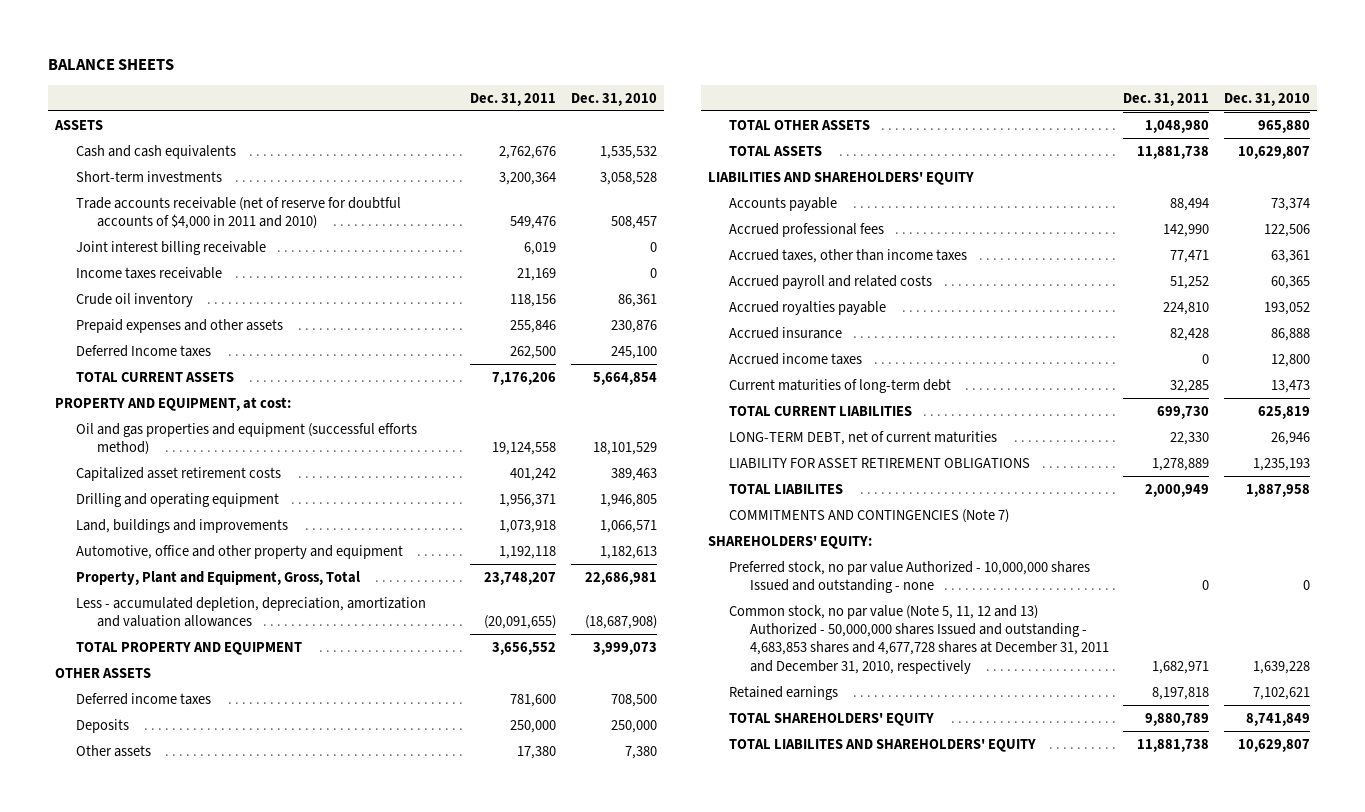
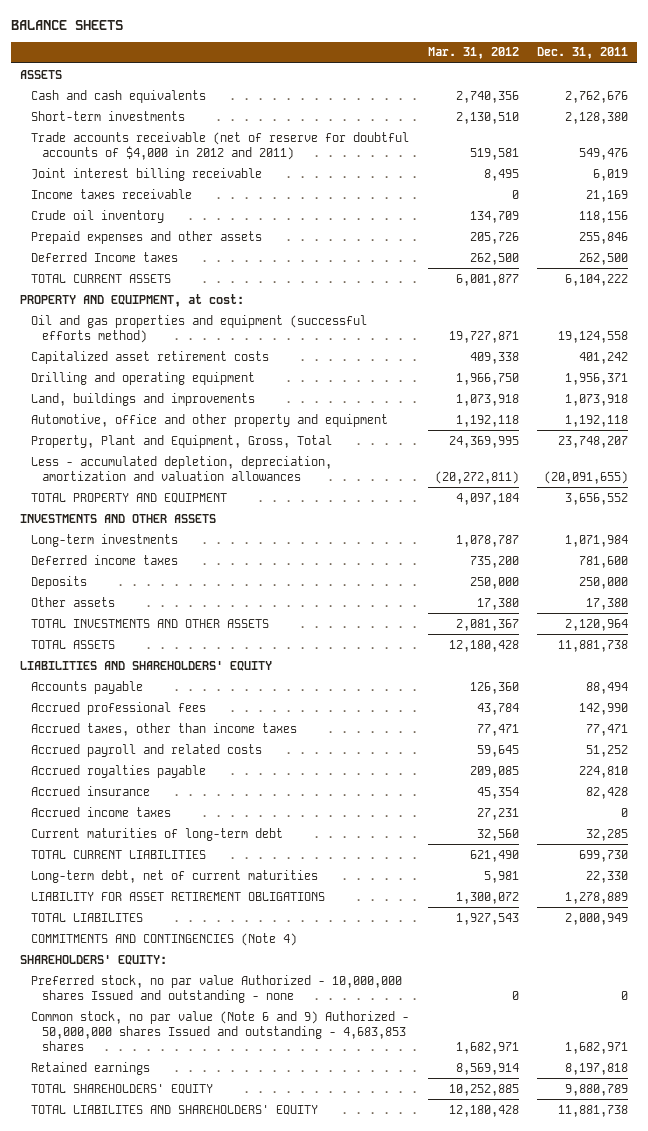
- | Dec. 31, 2011 | Dec. 31, 2010
+ | Mar. 31, 2012 | Dec. 31, 2011
- Short-term investments | 3,200,364 | 3,058,528
- Trade accounts receivable (net of reserve for doubtful accounts of $4,000 in 2011 and 2010) | 549,476 | 508,457
+ Short-term investments | 2,130,510 | 2,128,380
+ Trade accounts receivable (net of reserve for doubtful accounts of $4,000 in 2012 and 2011) | 519,581 | 549,476
- TOTAL CURRENT ASSETS | 7,176,206 | 5,664,854
+ TOTAL CURRENT ASSETS | 6,001,877 | 6,104,222
- OTHER ASSETS
+ INVESTMENTS AND OTHER ASSETS
+ Long-term investments | 1,078,787 | 1,071,984
- TOTAL OTHER ASSETS | 1,048,980 | 965,880
+ TOTAL INVESTMENTS AND OTHER ASSETS | 2,081,367 | 2,120,964
- LONG-TERM DEBT, net of current maturities | 22,330 | 26,946
+ Long-term debt, net of current maturities | 5,981 | 22,330
- COMMITMENTS AND CONTINGENCIES (Note 7)
+ COMMITMENTS AND CONTINGENCIES (Note 4)
- Common stock, no par value (Note 5, 11, 12 and 13) Authorized - 50,000,000 shares Issued and outstanding - 4,683,853 shares and 4,677,728 shares at December 31, 2011 and December 31, 2010, respectively | 1,682,971 | 1,639,228
+ Common stock, no par value (Note 6 and 9) Authorized - 50,000,000 shares Issued and outstanding - 4,683,853 shares | 1,682,971 | 1,682,971

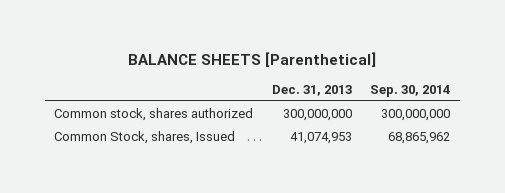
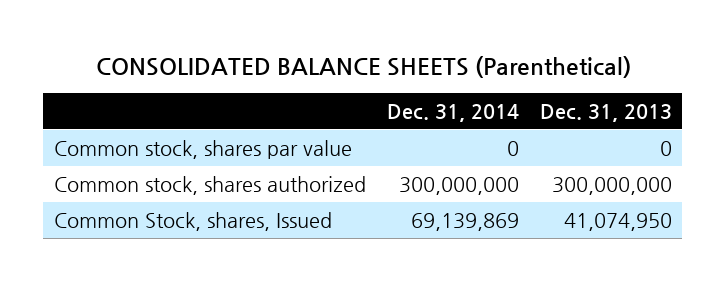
- BALANCE SHEETS [Parenthetical]
+ CONSOLIDATED BALANCE SHEETS (Parenthetical)
- | Dec. 31, 2013 | Sep. 30, 2014
+ | Dec. 31, 2014 | Dec. 31, 2013
+ Common stock, shares par value | 0 | 0
- Common Stock, shares, Issued | 41,074,953 | 68,865,962
+ Common Stock, shares, Issued | 69,139,869 | 41,074,950

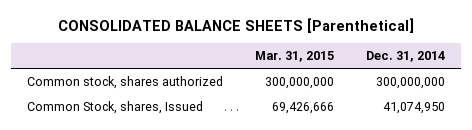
- CONSOLIDATED BALANCE SHEETS (Parenthetical)
+ CONSOLIDATED BALANCE SHEETS [Parenthetical]
- | Dec. 31, 2014 | Dec. 31, 2013
+ | Mar. 31, 2015 | Dec. 31, 2014
- Common stock, shares par value | 0 | 0
- Common Stock, shares, Issued | 69,139,869 | 41,074,950
+ Common Stock, shares, Issued | 69,426,666 | 41,074,950

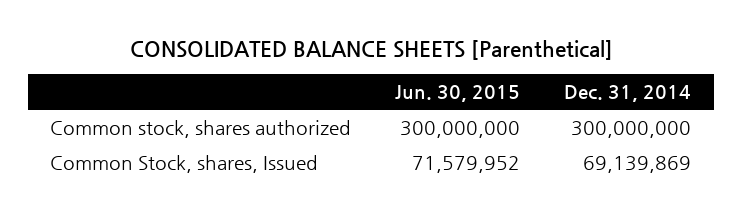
- | Mar. 31, 2015 | Dec. 31, 2014
+ | Jun. 30, 2015 | Dec. 31, 2014
- Common Stock, shares, Issued | 69,426,666 | 41,074,950
+ Common Stock, shares, Issued | 71,579,952 | 69,139,869

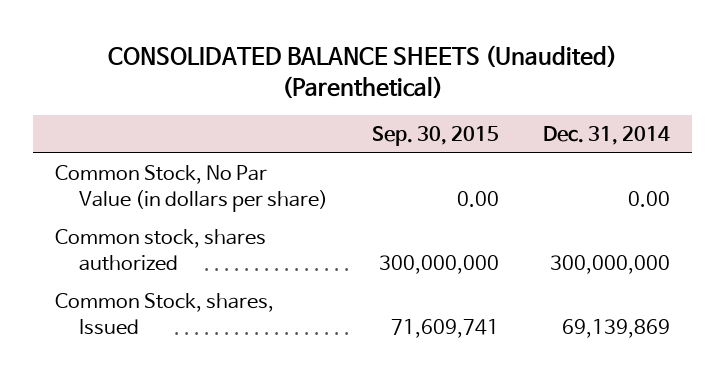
- CONSOLIDATED BALANCE SHEETS [Parenthetical]
+ CONSOLIDATED BALANCE SHEETS (Unaudited) (Parenthetical)
- | Jun. 30, 2015 | Dec. 31, 2014
+ | Sep. 30, 2015 | Dec. 31, 2014
+ Common Stock, No Par Value (in dollars per share) | 0.00 | 0.00

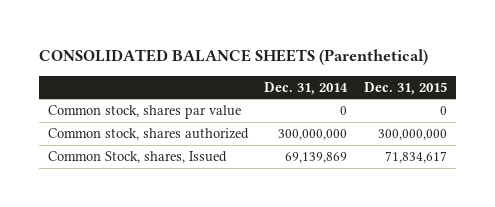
- CONSOLIDATED BALANCE SHEETS (Unaudited) (Parenthetical)
+ CONSOLIDATED BALANCE SHEETS (Parenthetical)
- | Sep. 30, 2015 | Dec. 31, 2014
+ | Dec. 31, 2014 | Dec. 31, 2015
- Common Stock, No Par Value (in dollars per share) | 0.00 | 0.00
+ Common stock, shares par value | 0 | 0

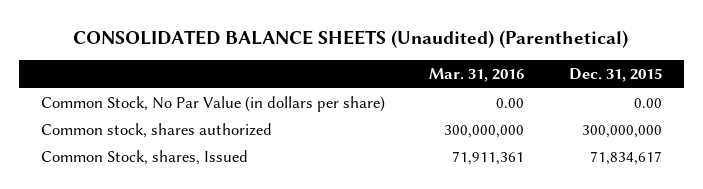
- CONSOLIDATED BALANCE SHEETS (Parenthetical)
+ CONSOLIDATED BALANCE SHEETS (Unaudited) (Parenthetical)
- | Dec. 31, 2014 | Dec. 31, 2015
+ | Mar. 31, 2016 | Dec. 31, 2015
- Common stock, shares par value | 0 | 0
+ Common Stock, No Par Value (in dollars per share) | 0.00 | 0.00

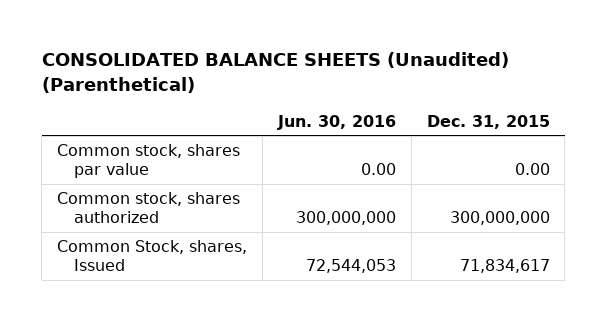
- | Mar. 31, 2016 | Dec. 31, 2015
+ | Jun. 30, 2016 | Dec. 31, 2015
- Common Stock, No Par Value (in dollars per share) | 0.00 | 0.00
+ Common stock, shares par value | 0.00 | 0.00

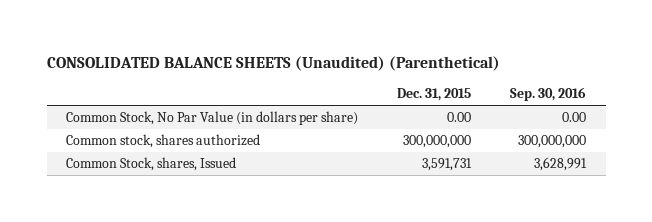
- | Jun. 30, 2016 | Dec. 31, 2015
+ | Dec. 31, 2015 | Sep. 30, 2016
- Common stock, shares par value | 0.00 | 0.00
+ Common Stock, No Par Value (in dollars per share) | 0.00 | 0.00
- Common Stock, shares, Issued | 72,544,053 | 71,834,617
+ Common Stock, shares, Issued | 3,591,731 | 3,628,991

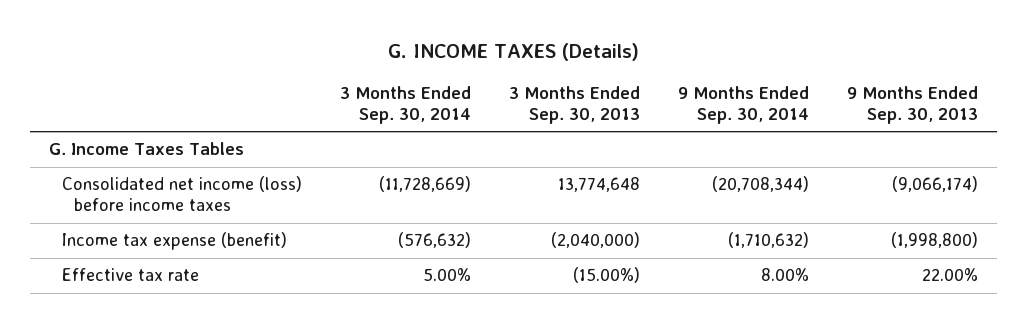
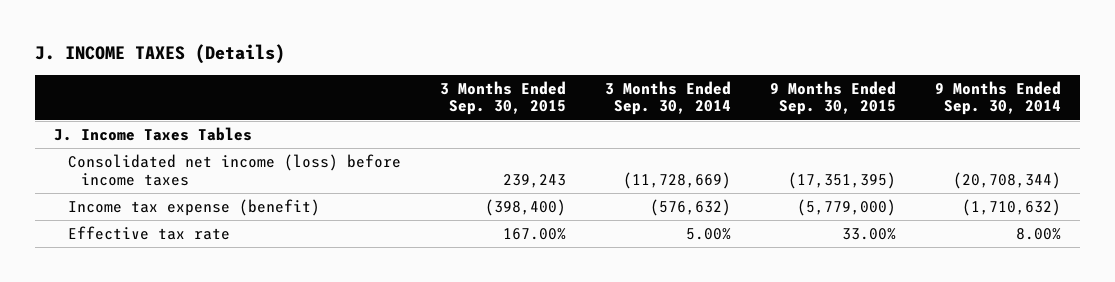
- G. INCOME TAXES (Details)
+ J. INCOME TAXES (Details)
- | 3 Months Ended Sep. 30, 2014 | 3 Months Ended Sep. 30, 2013 | 9 Months Ended Sep. 30, 2014 | 9 Months Ended Sep. 30, 2013
+ | 3 Months Ended Sep. 30, 2015 | 3 Months Ended Sep. 30, 2014 | 9 Months Ended Sep. 30, 2015 | 9 Months Ended Sep. 30, 2014
- G. Income Taxes Tables
+ J. Income Taxes Tables

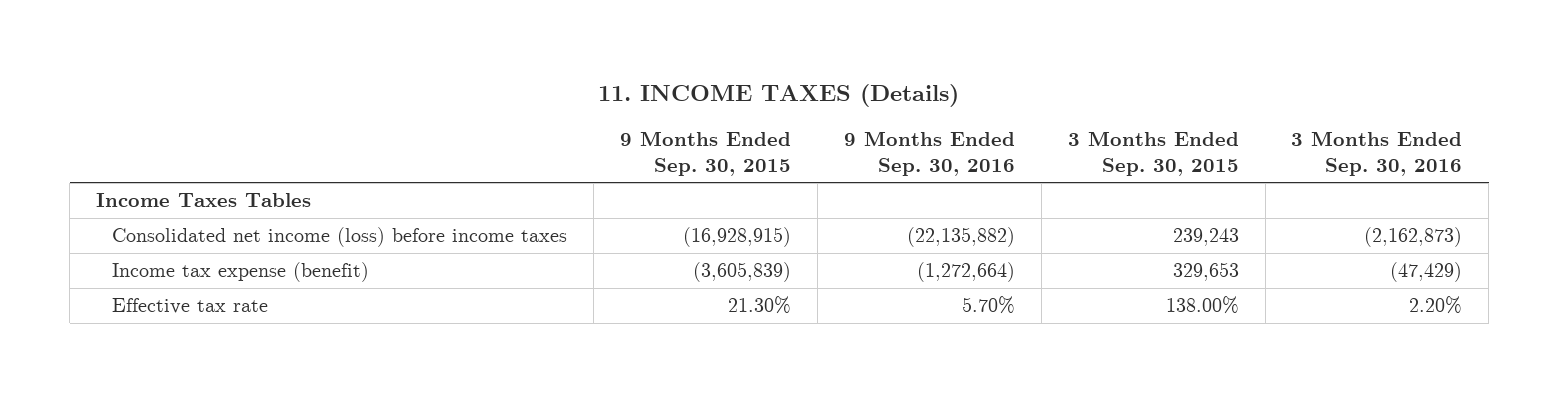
- J. INCOME TAXES (Details)
+ 11. INCOME TAXES (Details)
- | 3 Months Ended Sep. 30, 2015 | 3 Months Ended Sep. 30, 2014 | 9 Months Ended Sep. 30, 2015 | 9 Months Ended Sep. 30, 2014
+ | 9 Months Ended Sep. 30, 2015 | 9 Months Ended Sep. 30, 2016 | 3 Months Ended Sep. 30, 2015 | 3 Months Ended Sep. 30, 2016
- J. Income Taxes Tables
- Consolidated net income (loss) before income taxes | 239,243 | (11,728,669) | (17,351,395) | (20,708,344)
- Income tax expense (benefit) | (398,400) | (576,632) | (5,779,000) | (1,710,632)
- Effective tax rate | 167.00% | 5.00% | 33.00% | 8.00%
+ Income Taxes Tables
+ Consolidated net income (loss) before income taxes | (16,928,915) | (22,135,882) | 239,243 | (2,162,873)
+ Income tax expense (benefit) | (3,605,839) | (1,272,664) | 329,653 | (47,429)
+ Effective tax rate | 21.30% | 5.70% | 138.00% | 2.20%

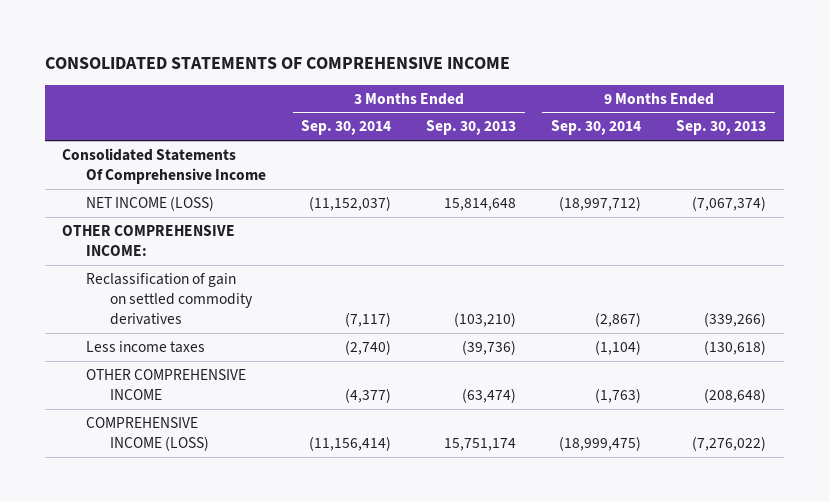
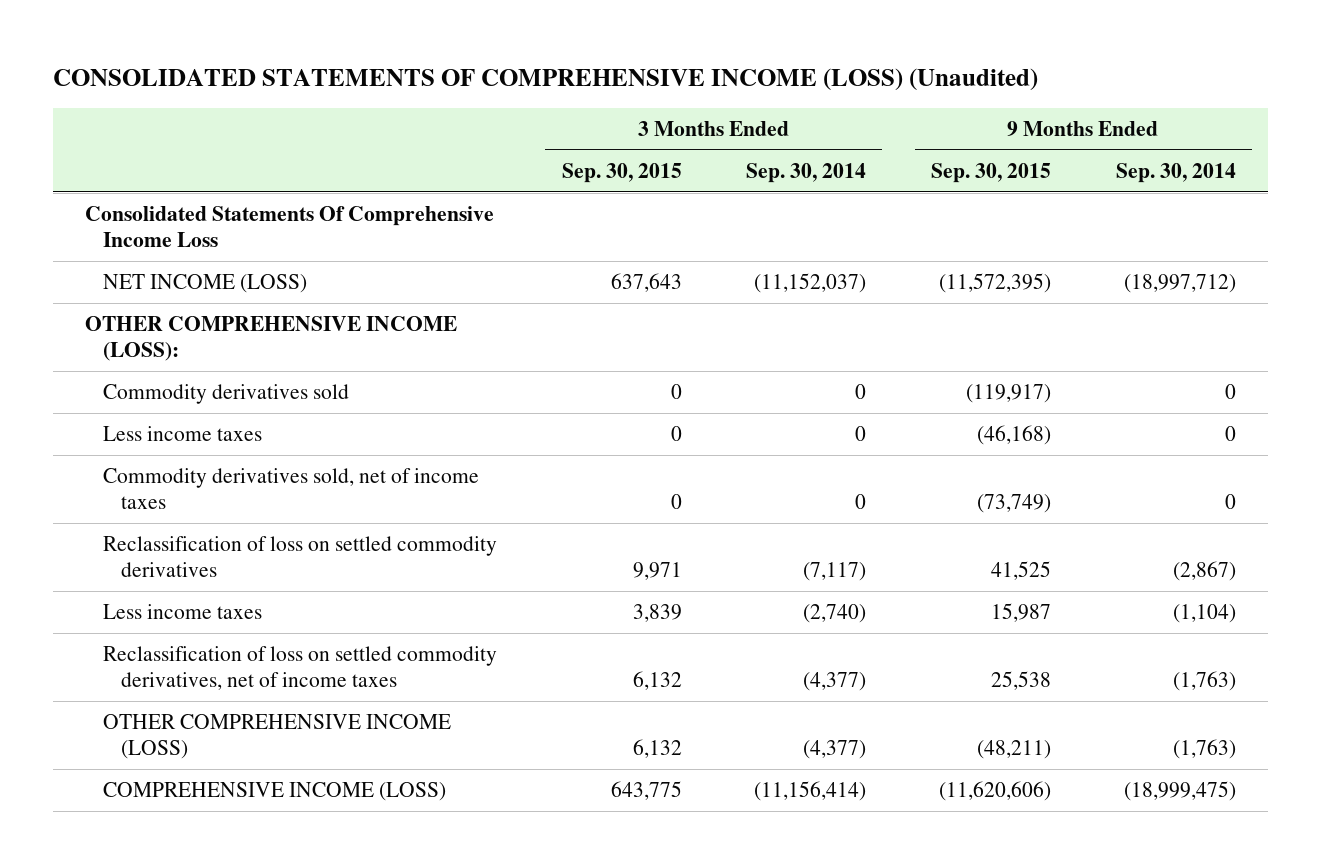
- CONSOLIDATED STATEMENTS OF COMPREHENSIVE INCOME
+ CONSOLIDATED STATEMENTS OF COMPREHENSIVE INCOME (LOSS) (Unaudited)
- | 3 Months Ended Sep. 30, 2014 | 3 Months Ended Sep. 30, 2013 | 9 Months Ended Sep. 30, 2014 | 9 Months Ended Sep. 30, 2013
+ | 3 Months Ended Sep. 30, 2015 | 3 Months Ended Sep. 30, 2014 | 9 Months Ended Sep. 30, 2015 | 9 Months Ended Sep. 30, 2014
- Consolidated Statements Of Comprehensive Income
+ Consolidated Statements Of Comprehensive Income Loss
- OTHER COMPREHENSIVE INCOME:
- Reclassification of gain on settled commodity derivatives | (7,117) | (103,210) | (2,867) | (339,266)
+ OTHER COMPREHENSIVE INCOME (LOSS):
+ Commodity derivatives sold | 0 | 0 | (119,917) | 0
+ Less income taxes | 0 | 0 | (46,168) | 0
+ Commodity derivatives sold, net of income taxes | 0 | 0 | (73,749) | 0
+ Reclassification of loss on settled commodity derivatives | 9,971 | (7,117) | 41,525 | (2,867)
- OTHER COMPREHENSIVE INCOME | (4,377) | (63,474) | (1,763) | (208,648)
+ Reclassification of loss on settled commodity derivatives, net of income taxes | 6,132 | (4,377) | 25,538 | (1,763)
+ OTHER COMPREHENSIVE INCOME (LOSS) | 6,132 | (4,377) | (48,211) | (1,763)

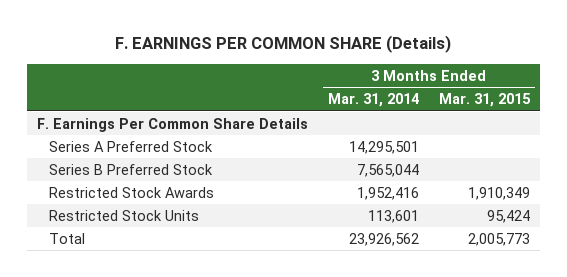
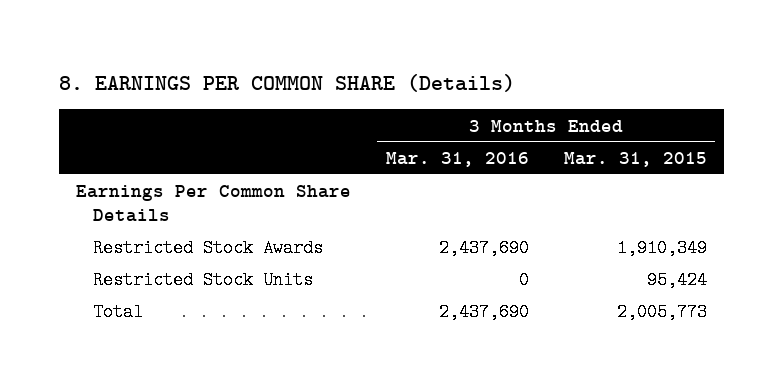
- F. EARNINGS PER COMMON SHARE (Details)
+ 8. EARNINGS PER COMMON SHARE (Details)
- | 3 Months Ended Mar. 31, 2014 | 3 Months Ended Mar. 31, 2015
+ | 3 Months Ended Mar. 31, 2016 | 3 Months Ended Mar. 31, 2015
- F. Earnings Per Common Share Details
- Series A Preferred Stock | 14,295,501 |
- Series B Preferred Stock | 7,565,044 |
+ Earnings Per Common Share Details

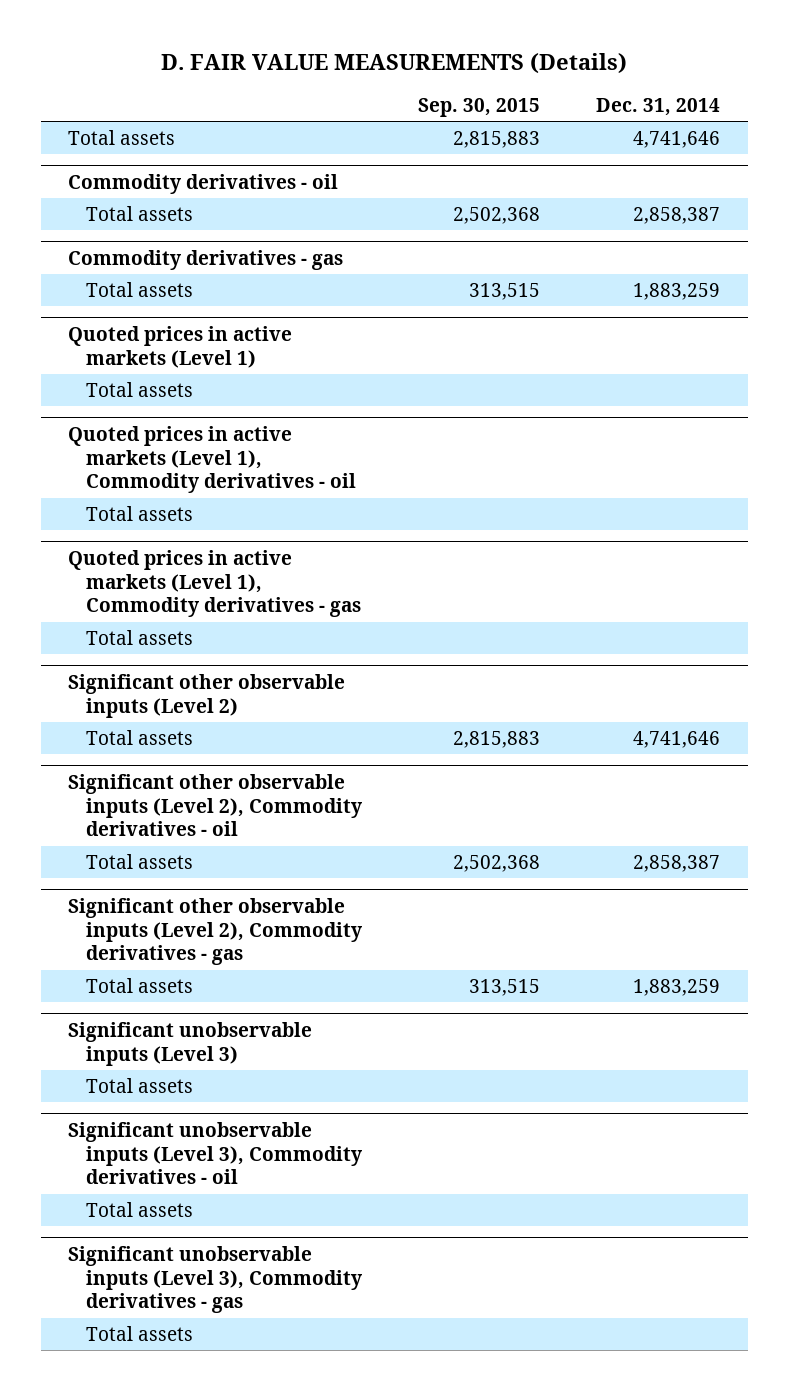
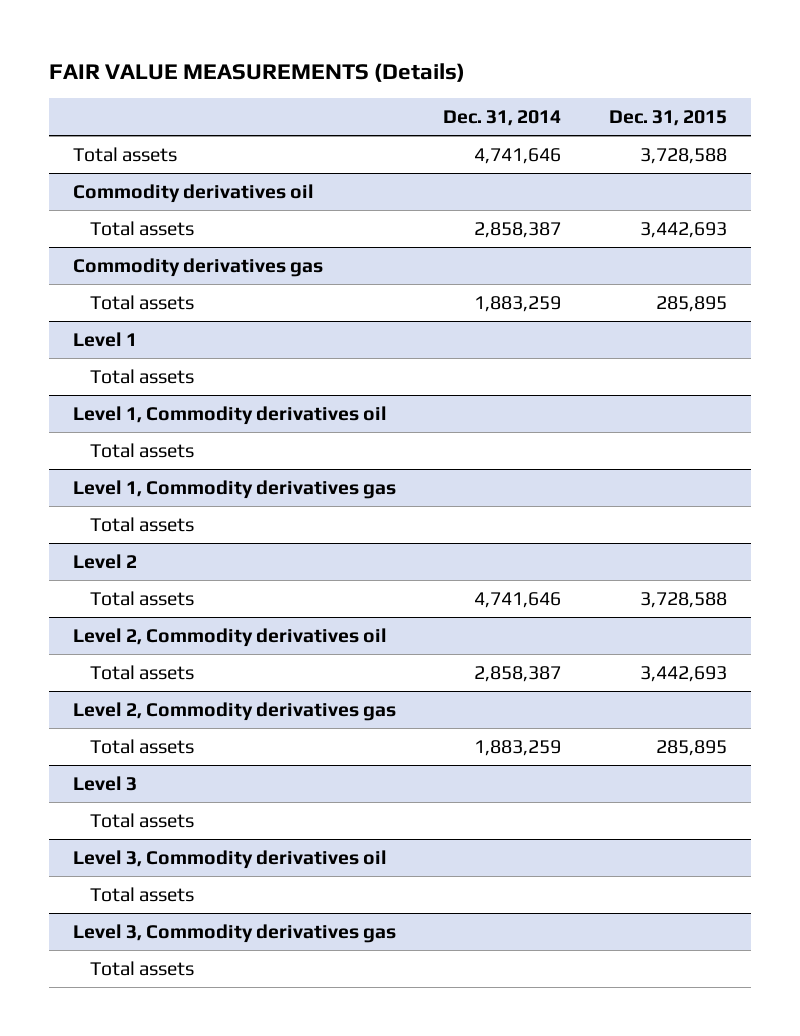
- D. FAIR VALUE MEASUREMENTS (Details)
+ FAIR VALUE MEASUREMENTS (Details)
- | Sep. 30, 2015 | Dec. 31, 2014
+ | Dec. 31, 2014 | Dec. 31, 2015
- Commodity derivatives - oil
+ Commodity derivatives oil
- Commodity derivatives - gas
+ Commodity derivatives gas
- Quoted prices in active markets (Level 1)
+ Level 1
- Quoted prices in active markets (Level 1), Commodity derivatives - oil
+ Level 1, Commodity derivatives oil
- Quoted prices in active markets (Level 1), Commodity derivatives - gas
+ Level 1, Commodity derivatives gas
- Significant other observable inputs (Level 2)
+ Level 2
- Significant other observable inputs (Level 2), Commodity derivatives - oil
+ Level 2, Commodity derivatives oil
- Significant other observable inputs (Level 2), Commodity derivatives - gas
+ Level 2, Commodity derivatives gas
- Significant unobservable inputs (Level 3)
+ Level 3
- Significant unobservable inputs (Level 3), Commodity derivatives - oil
+ Level 3, Commodity derivatives oil
- Significant unobservable inputs (Level 3), Commodity derivatives - gas
+ Level 3, Commodity derivatives gas

